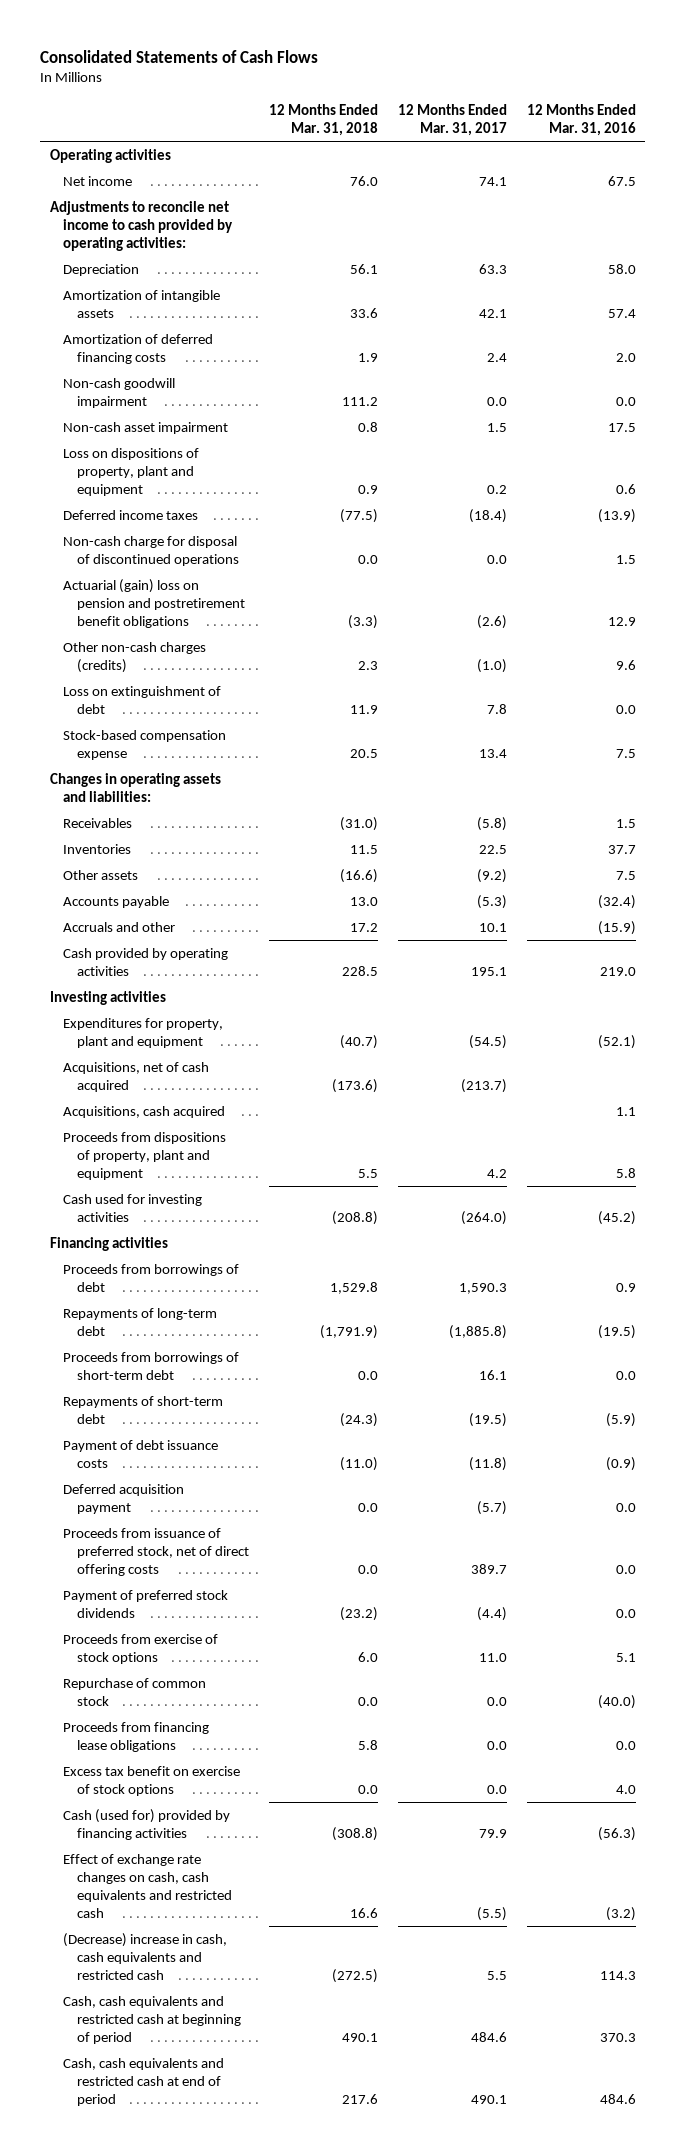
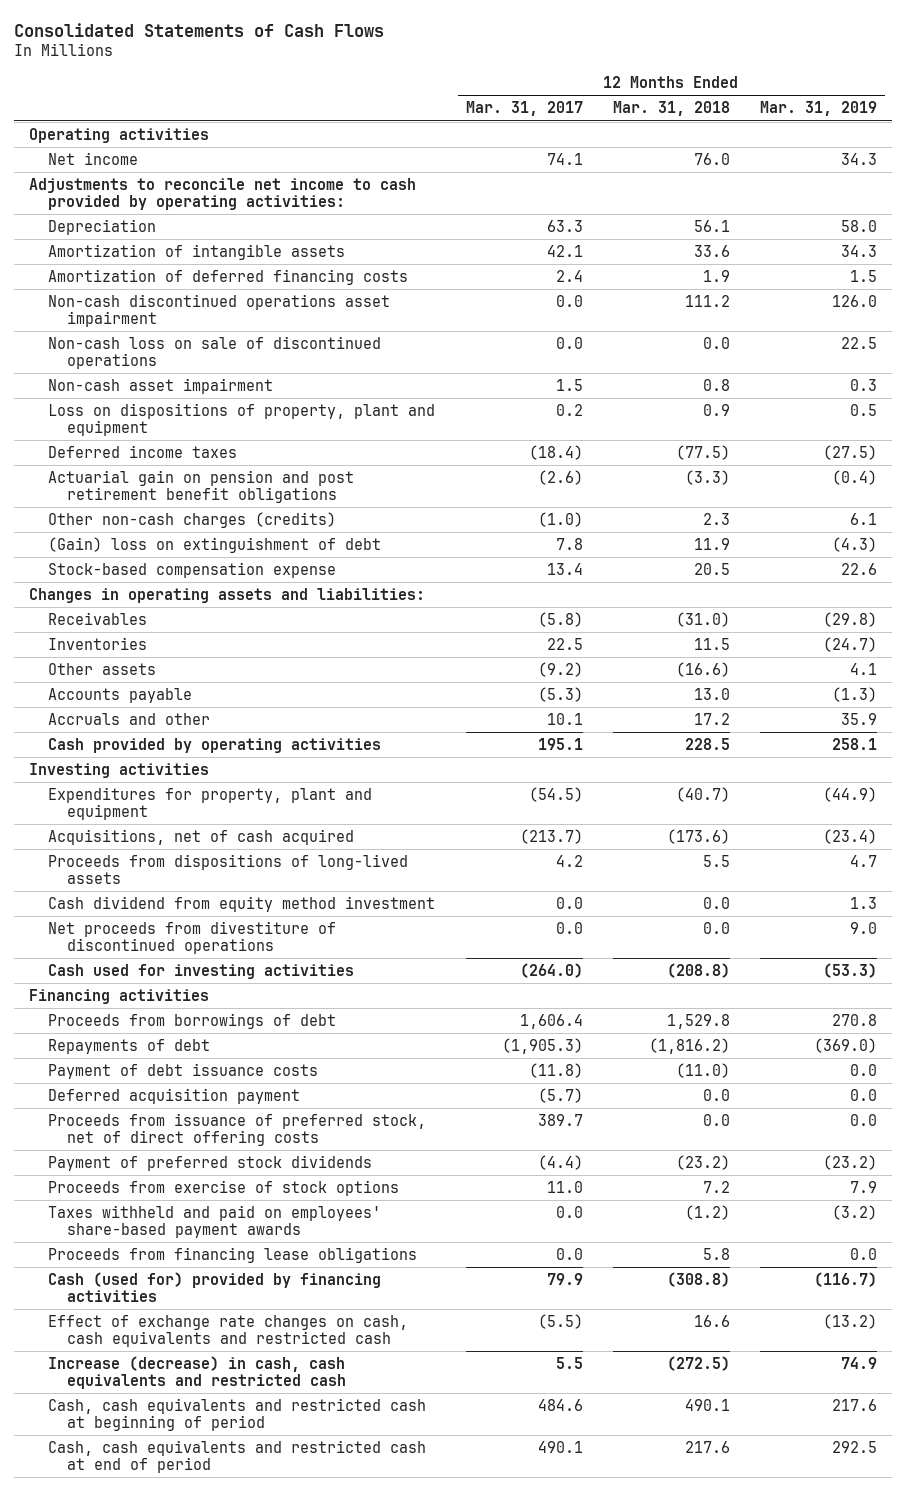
- | 12 Months Ended Mar. 31, 2018 | 12 Months Ended Mar. 31, 2017 | 12 Months Ended Mar. 31, 2016
+ | 12 Months Ended Mar. 31, 2017 | 12 Months Ended Mar. 31, 2018 | 12 Months Ended Mar. 31, 2019
- Non-cash goodwill impairment | 111.2 | 0.0 | 0.0
+ Non-cash discontinued operations asset impairment | 0.0 | 111.2 | 126.0
+ Non-cash loss on sale of discontinued operations | 0.0 | 0.0 | 22.5
- Non-cash charge for disposal of discontinued operations | 0.0 | 0.0 | 1.5
- Actuarial (gain) loss on pension and postretirement benefit obligations | (3.3) | (2.6) | 12.9
+ Actuarial gain on pension and post retirement benefit obligations | (2.6) | (3.3) | (0.4)
- Loss on extinguishment of debt | 11.9 | 7.8 | 0.0
+ (Gain) loss on extinguishment of debt | 7.8 | 11.9 | (4.3)
- Acquisitions, cash acquired | | | 1.1
- Proceeds from dispositions of property, plant and equipment | 5.5 | 4.2 | 5.8
+ Proceeds from dispositions of long-lived assets | 4.2 | 5.5 | 4.7
+ Cash dividend from equity method investment | 0.0 | 0.0 | 1.3
+ Net proceeds from divestiture of discontinued operations | 0.0 | 0.0 | 9.0
- Proceeds from borrowings of debt | 1,529.8 | 1,590.3 | 0.9
- Repayments of long-term debt | (1,791.9) | (1,885.8) | (19.5)
- Proceeds from borrowings of short-term debt | 0.0 | 16.1 | 0.0
- Repayments of short-term debt | (24.3) | (19.5) | (5.9)
+ Proceeds from borrowings of debt | 1,606.4 | 1,529.8 | 270.8
+ Repayments of debt | (1,905.3) | (1,816.2) | (369.0)
- Proceeds from exercise of stock options | 6.0 | 11.0 | 5.1
- Repurchase of common stock | 0.0 | 0.0 | (40.0)
+ Proceeds from exercise of stock options | 11.0 | 7.2 | 7.9
+ Taxes withheld and paid on employees' share-based payment awards | 0.0 | (1.2) | (3.2)
- Excess tax benefit on exercise of stock options | 0.0 | 0.0 | 4.0
- (Decrease) increase in cash, cash equivalents and restricted cash | (272.5) | 5.5 | 114.3
+ Increase (decrease) in cash, cash equivalents and restricted cash | 5.5 | (272.5) | 74.9

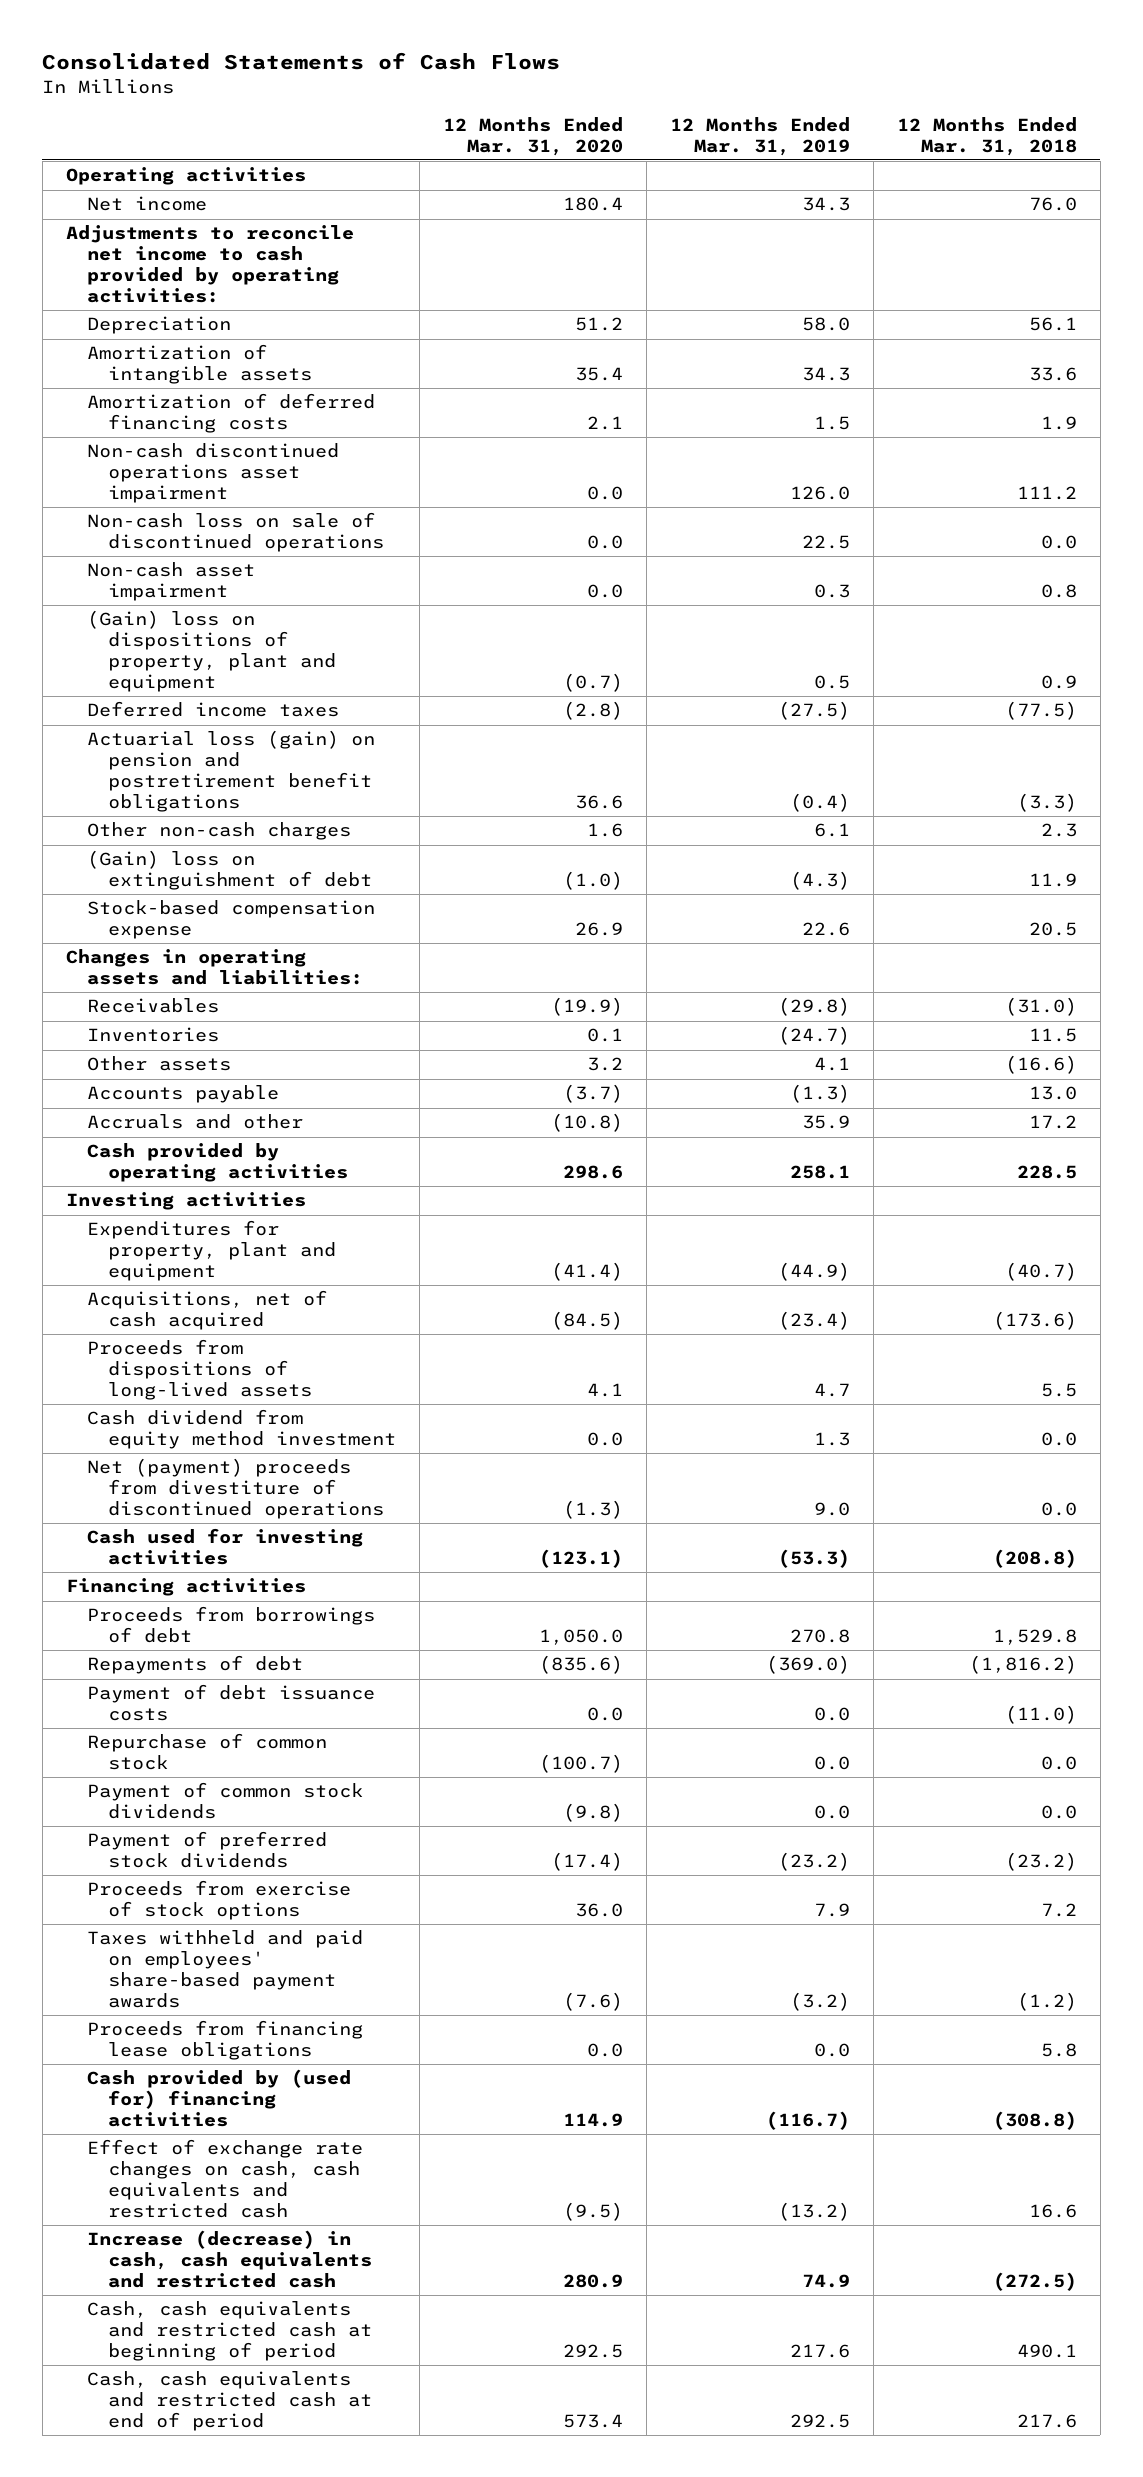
- | 12 Months Ended Mar. 31, 2017 | 12 Months Ended Mar. 31, 2018 | 12 Months Ended Mar. 31, 2019
+ | 12 Months Ended Mar. 31, 2020 | 12 Months Ended Mar. 31, 2019 | 12 Months Ended Mar. 31, 2018
- Loss on dispositions of property, plant and equipment | 0.2 | 0.9 | 0.5
+ (Gain) loss on dispositions of property, plant and equipment | (0.7) | 0.5 | 0.9
- Actuarial gain on pension and post retirement benefit obligations | (2.6) | (3.3) | (0.4)
- Other non-cash charges (credits) | (1.0) | 2.3 | 6.1
+ Actuarial loss (gain) on pension and postretirement benefit obligations | 36.6 | (0.4) | (3.3)
+ Other non-cash charges | 1.6 | 6.1 | 2.3
- Net proceeds from divestiture of discontinued operations | 0.0 | 0.0 | 9.0
+ Net (payment) proceeds from divestiture of discontinued operations | (1.3) | 9.0 | 0.0
- Deferred acquisition payment | (5.7) | 0.0 | 0.0
- Proceeds from issuance of preferred stock, net of direct offering costs | 389.7 | 0.0 | 0.0
+ Repurchase of common stock | (100.7) | 0.0 | 0.0
+ Payment of common stock dividends | (9.8) | 0.0 | 0.0
- Cash (used for) provided by financing activities | 79.9 | (308.8) | (116.7)
+ Cash provided by (used for) financing activities | 114.9 | (116.7) | (308.8)

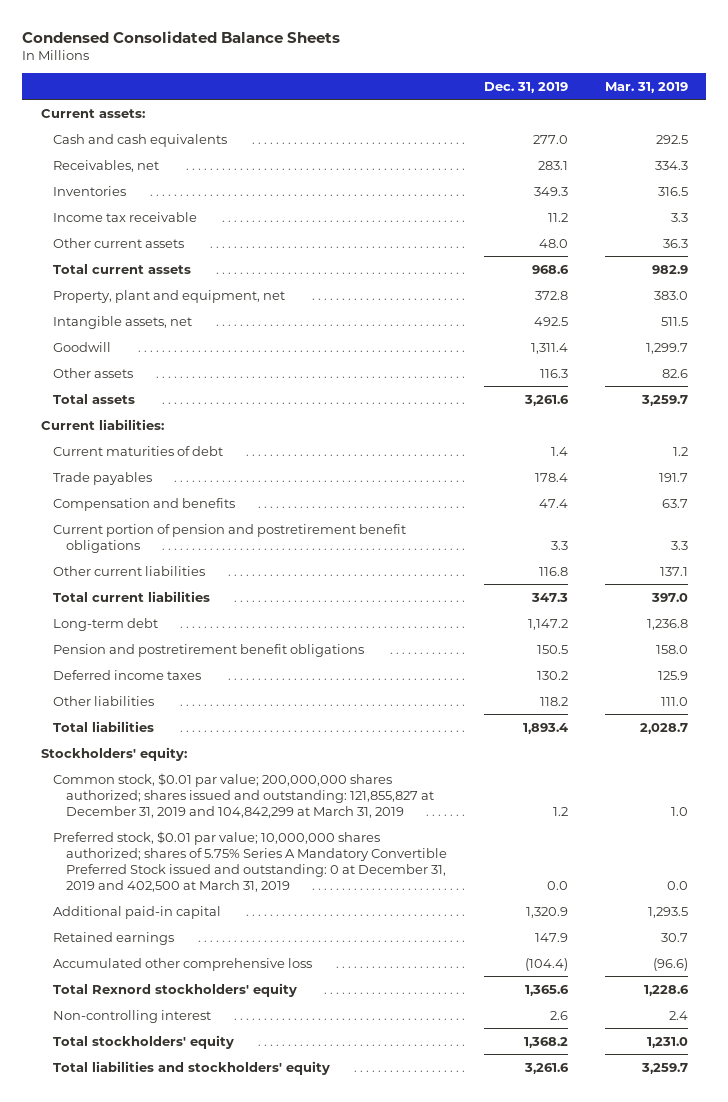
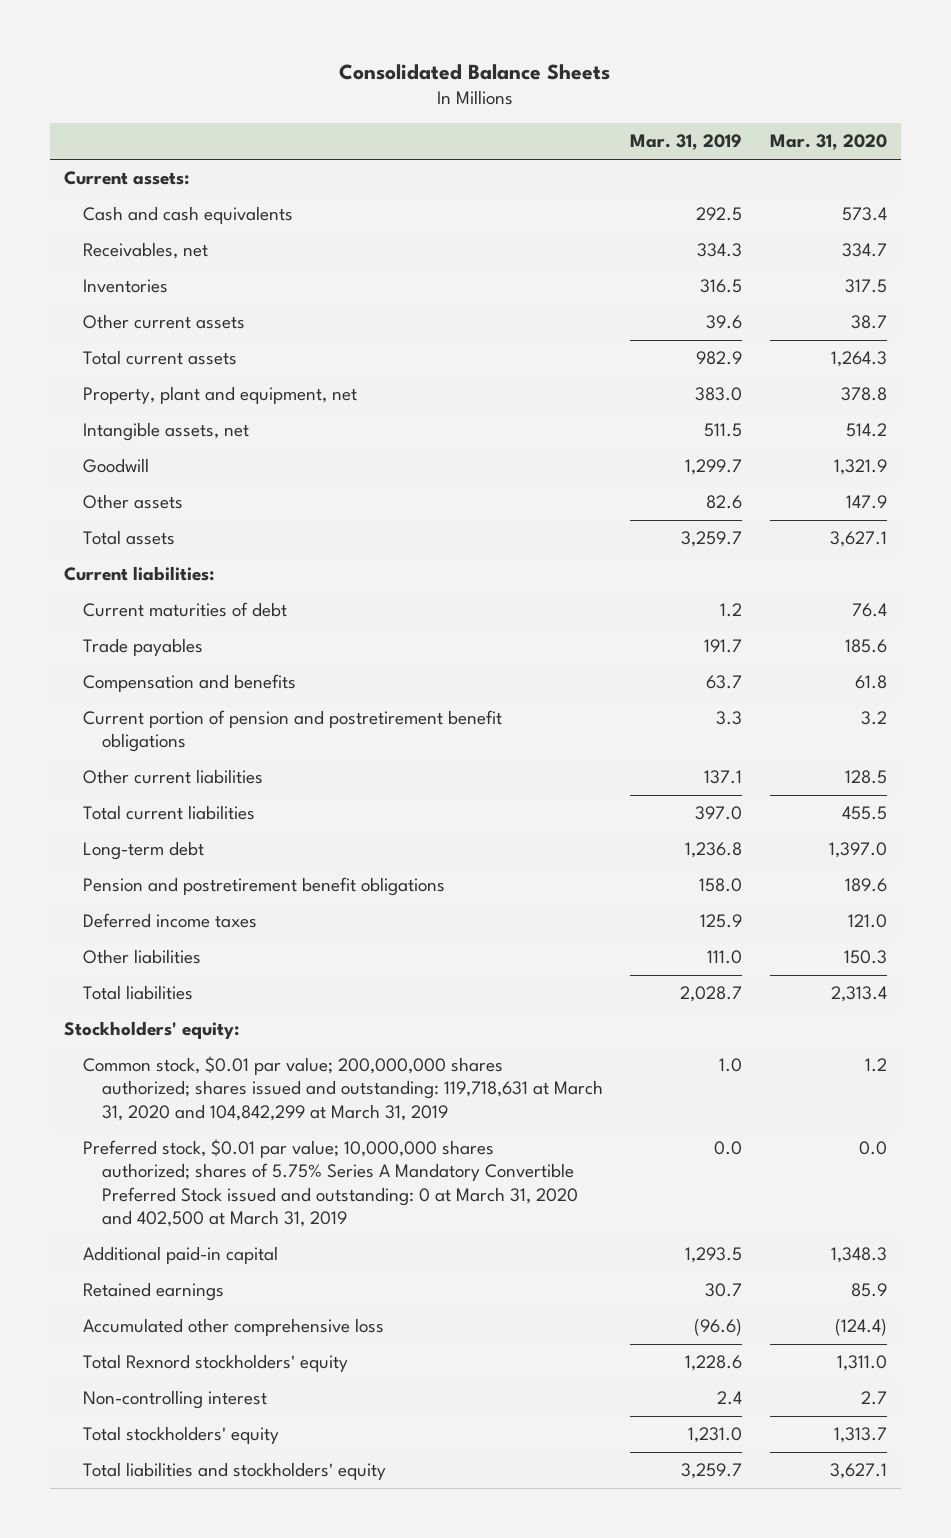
- Condensed Consolidated Balance Sheets
+ Consolidated Balance Sheets
- | Dec. 31, 2019 | Mar. 31, 2019
+ | Mar. 31, 2019 | Mar. 31, 2020
- Income tax receivable | 11.2 | 3.3
- Other current assets | 48.0 | 36.3
+ Other current assets | 39.6 | 38.7
- Common stock, $0.01 par value; 200,000,000 shares authorized; shares issued and outstanding: 121,855,827 at December 31, 2019 and 104,842,299 at March 31, 2019 | 1.2 | 1.0
- Preferred stock, $0.01 par value; 10,000,000 shares authorized; shares of 5.75% Series A Mandatory Convertible Preferred Stock issued and outstanding: 0 at December 31, 2019 and 402,500 at March 31, 2019 | 0.0 | 0.0
+ Common stock, $0.01 par value; 200,000,000 shares authorized; shares issued and outstanding: 119,718,631 at March 31, 2020 and 104,842,299 at March 31, 2019 | 1.0 | 1.2
+ Preferred stock, $0.01 par value; 10,000,000 shares authorized; shares of 5.75% Series A Mandatory Convertible Preferred Stock issued and outstanding: 0 at March 31, 2020 and 402,500 at March 31, 2019 | 0.0 | 0.0

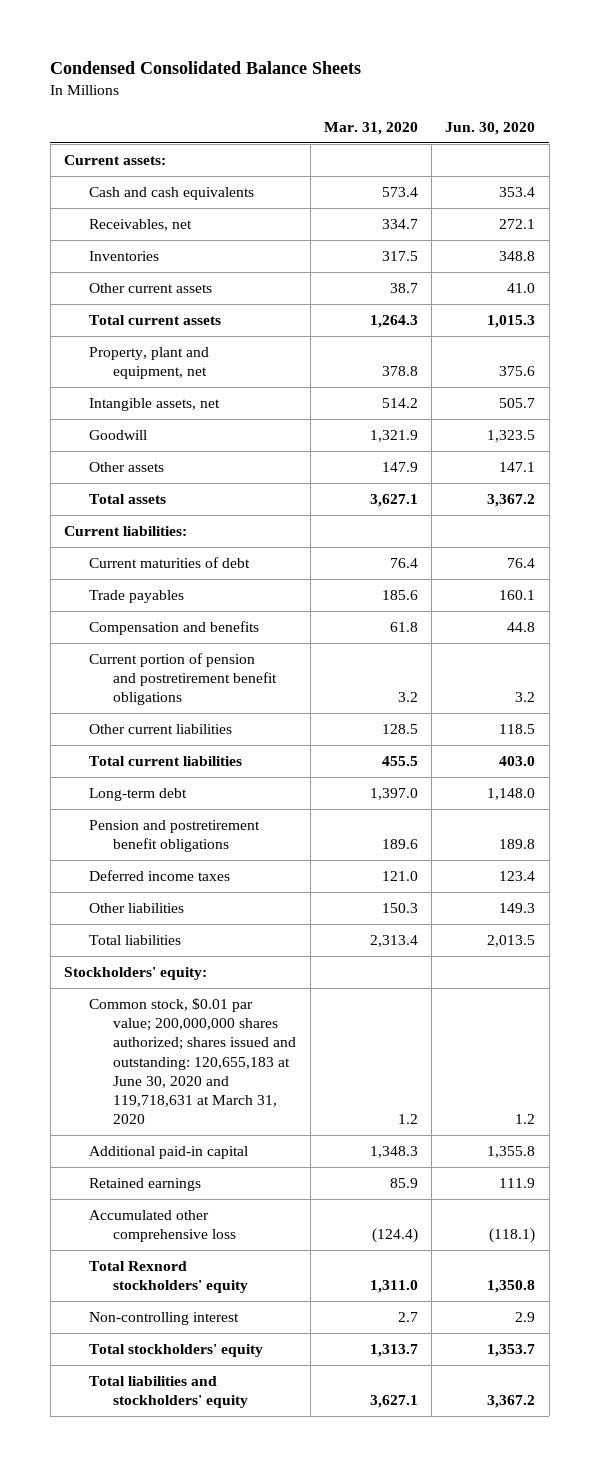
- Consolidated Balance Sheets
+ Condensed Consolidated Balance Sheets
- | Mar. 31, 2019 | Mar. 31, 2020
+ | Mar. 31, 2020 | Jun. 30, 2020
- Common stock, $0.01 par value; 200,000,000 shares authorized; shares issued and outstanding: 119,718,631 at March 31, 2020 and 104,842,299 at March 31, 2019 | 1.0 | 1.2
- Preferred stock, $0.01 par value; 10,000,000 shares authorized; shares of 5.75% Series A Mandatory Convertible Preferred Stock issued and outstanding: 0 at March 31, 2020 and 402,500 at March 31, 2019 | 0.0 | 0.0
+ Common stock, $0.01 par value; 200,000,000 shares authorized; shares issued and outstanding: 120,655,183 at June 30, 2020 and 119,718,631 at March 31, 2020 | 1.2 | 1.2

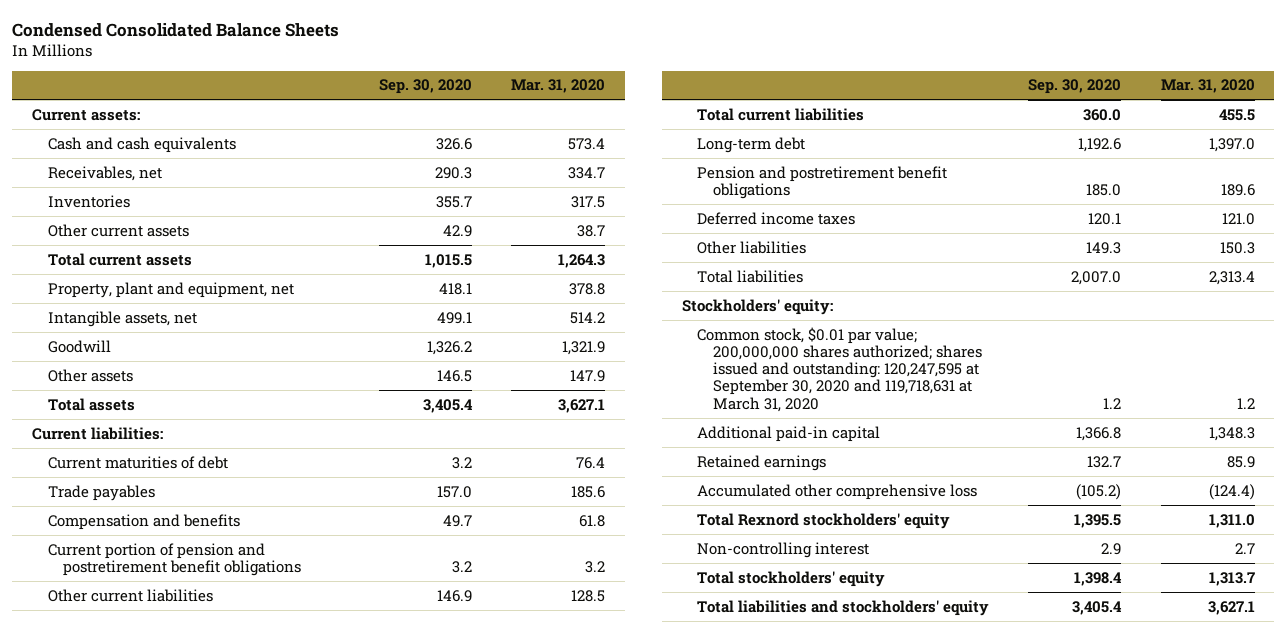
- | Mar. 31, 2020 | Jun. 30, 2020
+ | Sep. 30, 2020 | Mar. 31, 2020
- Common stock, $0.01 par value; 200,000,000 shares authorized; shares issued and outstanding: 120,655,183 at June 30, 2020 and 119,718,631 at March 31, 2020 | 1.2 | 1.2
+ Common stock, $0.01 par value; 200,000,000 shares authorized; shares issued and outstanding: 120,247,595 at September 30, 2020 and 119,718,631 at March 31, 2020 | 1.2 | 1.2

